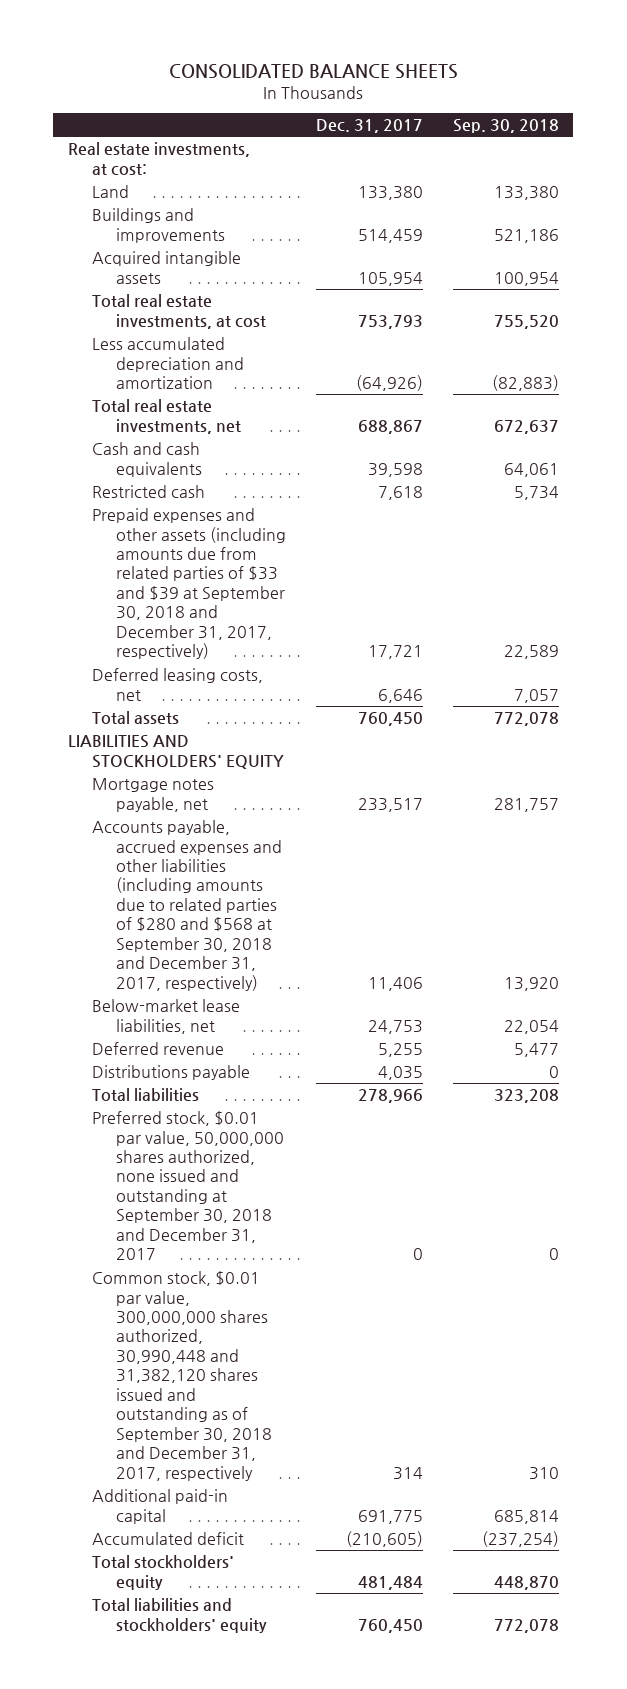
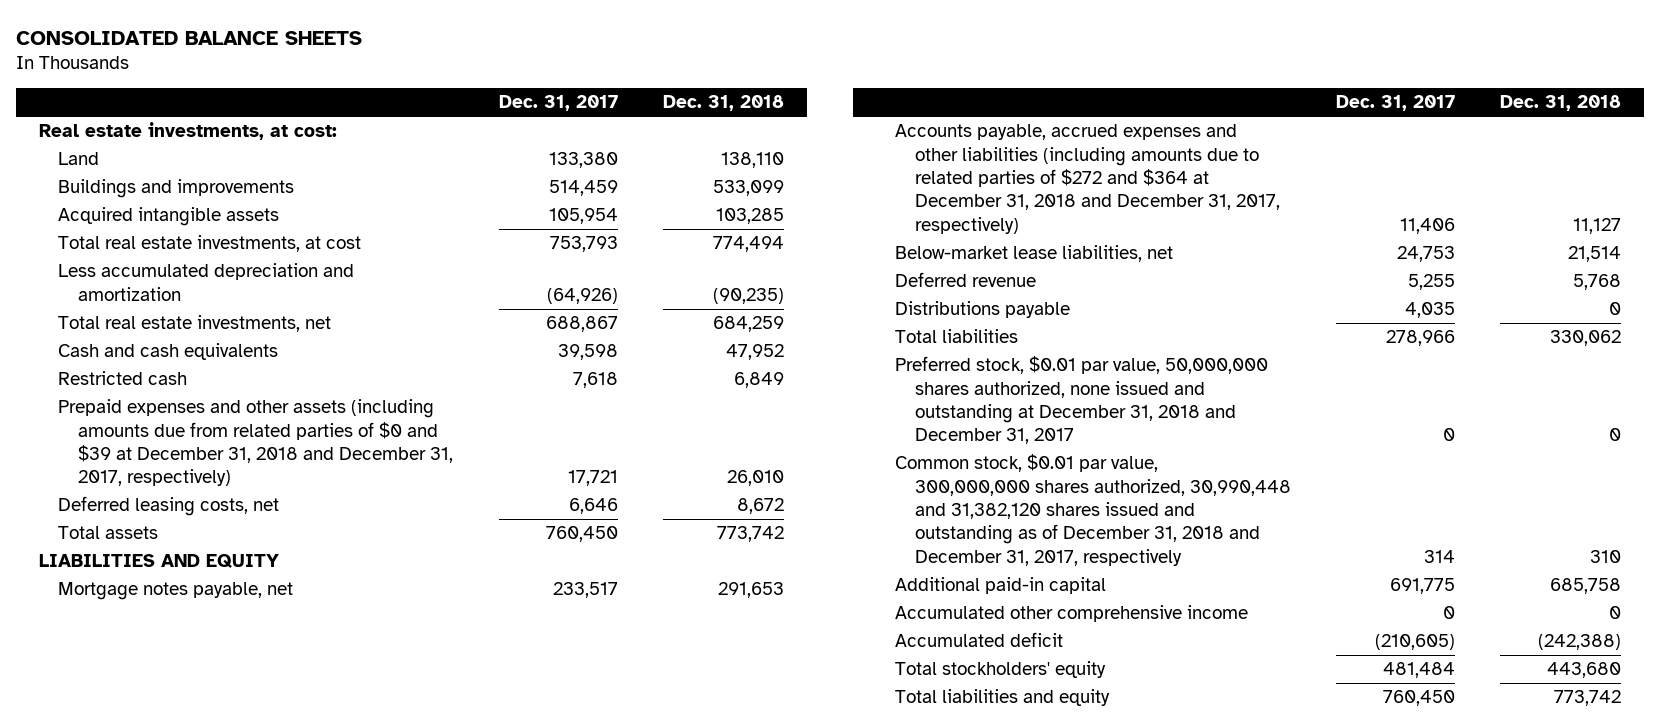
- | Dec. 31, 2017 | Sep. 30, 2018
+ | Dec. 31, 2017 | Dec. 31, 2018
- Prepaid expenses and other assets (including amounts due from related parties of $33 and $39 at September 30, 2018 and December 31, 2017, respectively) | 17,721 | 22,589
+ Prepaid expenses and other assets (including amounts due from related parties of $0 and $39 at December 31, 2018 and December 31, 2017, respectively) | 17,721 | 26,010
- LIABILITIES AND STOCKHOLDERS' EQUITY
+ LIABILITIES AND EQUITY
- Accounts payable, accrued expenses and other liabilities (including amounts due to related parties of $280 and $568 at September 30, 2018 and December 31, 2017, respectively) | 11,406 | 13,920
+ Accounts payable, accrued expenses and other liabilities (including amounts due to related parties of $272 and $364 at December 31, 2018 and December 31, 2017, respectively) | 11,406 | 11,127
- Preferred stock, $0.01 par value, 50,000,000 shares authorized, none issued and outstanding at September 30, 2018 and December 31, 2017 | 0 | 0
- Common stock, $0.01 par value, 300,000,000 shares authorized, 30,990,448 and 31,382,120 shares issued and outstanding as of September 30, 2018 and December 31, 2017, respectively | 314 | 310
+ Preferred stock, $0.01 par value, 50,000,000 shares authorized, none issued and outstanding at December 31, 2018 and December 31, 2017 | 0 | 0
+ Common stock, $0.01 par value, 300,000,000 shares authorized, 30,990,448 and 31,382,120 shares issued and outstanding as of December 31, 2018 and December 31, 2017, respectively | 314 | 310
+ Accumulated other comprehensive income | 0 | 0
- Total liabilities and stockholders' equity | 760,450 | 772,078
+ Total liabilities and equity | 760,450 | 773,742

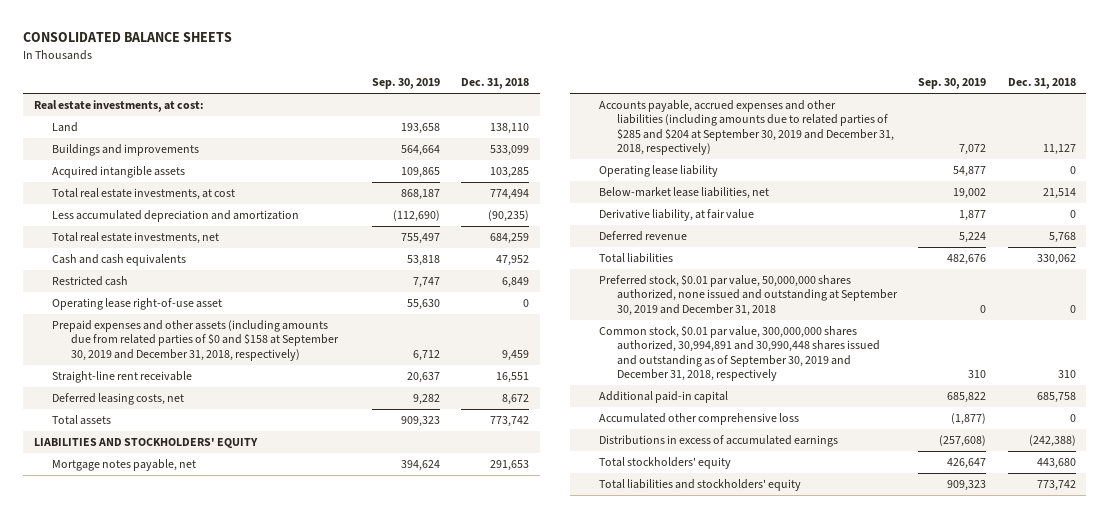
- | Dec. 31, 2017 | Dec. 31, 2018
+ | Sep. 30, 2019 | Dec. 31, 2018
- Prepaid expenses and other assets (including amounts due from related parties of $0 and $39 at December 31, 2018 and December 31, 2017, respectively) | 17,721 | 26,010
+ Operating lease right-of-use asset | 55,630 | 0
+ Prepaid expenses and other assets (including amounts due from related parties of $0 and $158 at September 30, 2019 and December 31, 2018, respectively) | 6,712 | 9,459
+ Straight-line rent receivable | 20,637 | 16,551
- LIABILITIES AND EQUITY
+ LIABILITIES AND STOCKHOLDERS' EQUITY
- Accounts payable, accrued expenses and other liabilities (including amounts due to related parties of $272 and $364 at December 31, 2018 and December 31, 2017, respectively) | 11,406 | 11,127
+ Accounts payable, accrued expenses and other liabilities (including amounts due to related parties of $285 and $204 at September 30, 2019 and December 31, 2018, respectively) | 7,072 | 11,127
+ Operating lease liability | 54,877 | 0
+ Derivative liability, at fair value | 1,877 | 0
- Distributions payable | 4,035 | 0
- Preferred stock, $0.01 par value, 50,000,000 shares authorized, none issued and outstanding at December 31, 2018 and December 31, 2017 | 0 | 0
- Common stock, $0.01 par value, 300,000,000 shares authorized, 30,990,448 and 31,382,120 shares issued and outstanding as of December 31, 2018 and December 31, 2017, respectively | 314 | 310
+ Preferred stock, $0.01 par value, 50,000,000 shares authorized, none issued and outstanding at September 30, 2019 and December 31, 2018 | 0 | 0
+ Common stock, $0.01 par value, 300,000,000 shares authorized, 30,994,891 and 30,990,448 shares issued and outstanding as of September 30, 2019 and December 31, 2018, respectively | 310 | 310
- Accumulated other comprehensive income | 0 | 0
- Accumulated deficit | (210,605) | (242,388)
+ Accumulated other comprehensive loss | (1,877) | 0
+ Distributions in excess of accumulated earnings | (257,608) | (242,388)
- Total liabilities and equity | 760,450 | 773,742
+ Total liabilities and stockholders' equity | 909,323 | 773,742

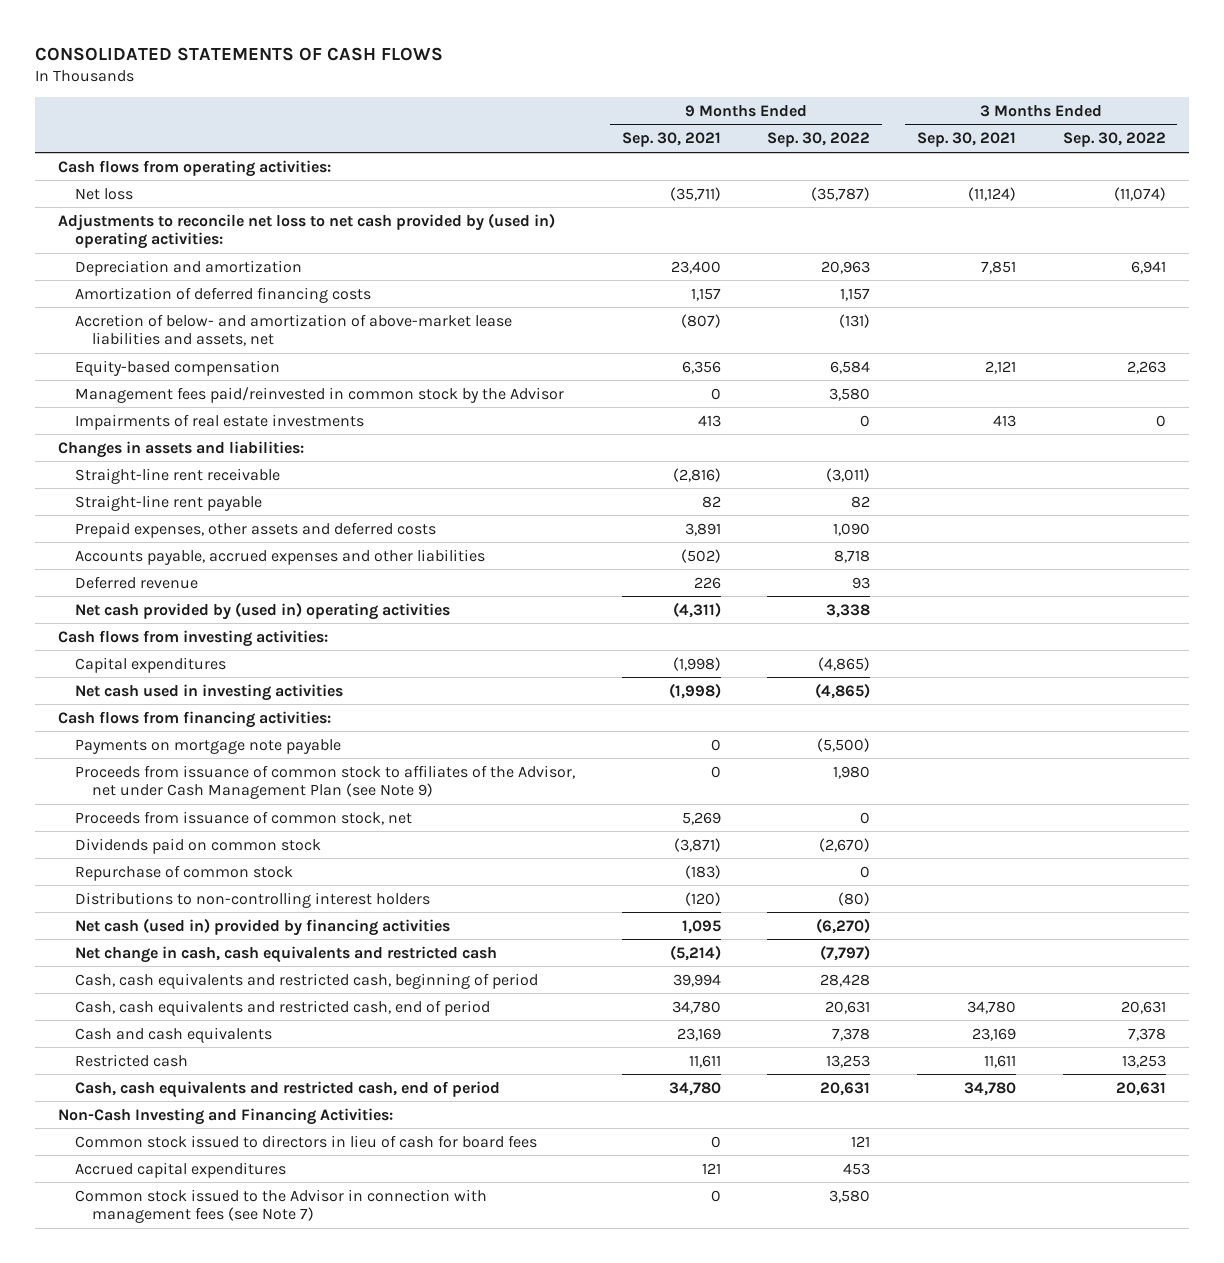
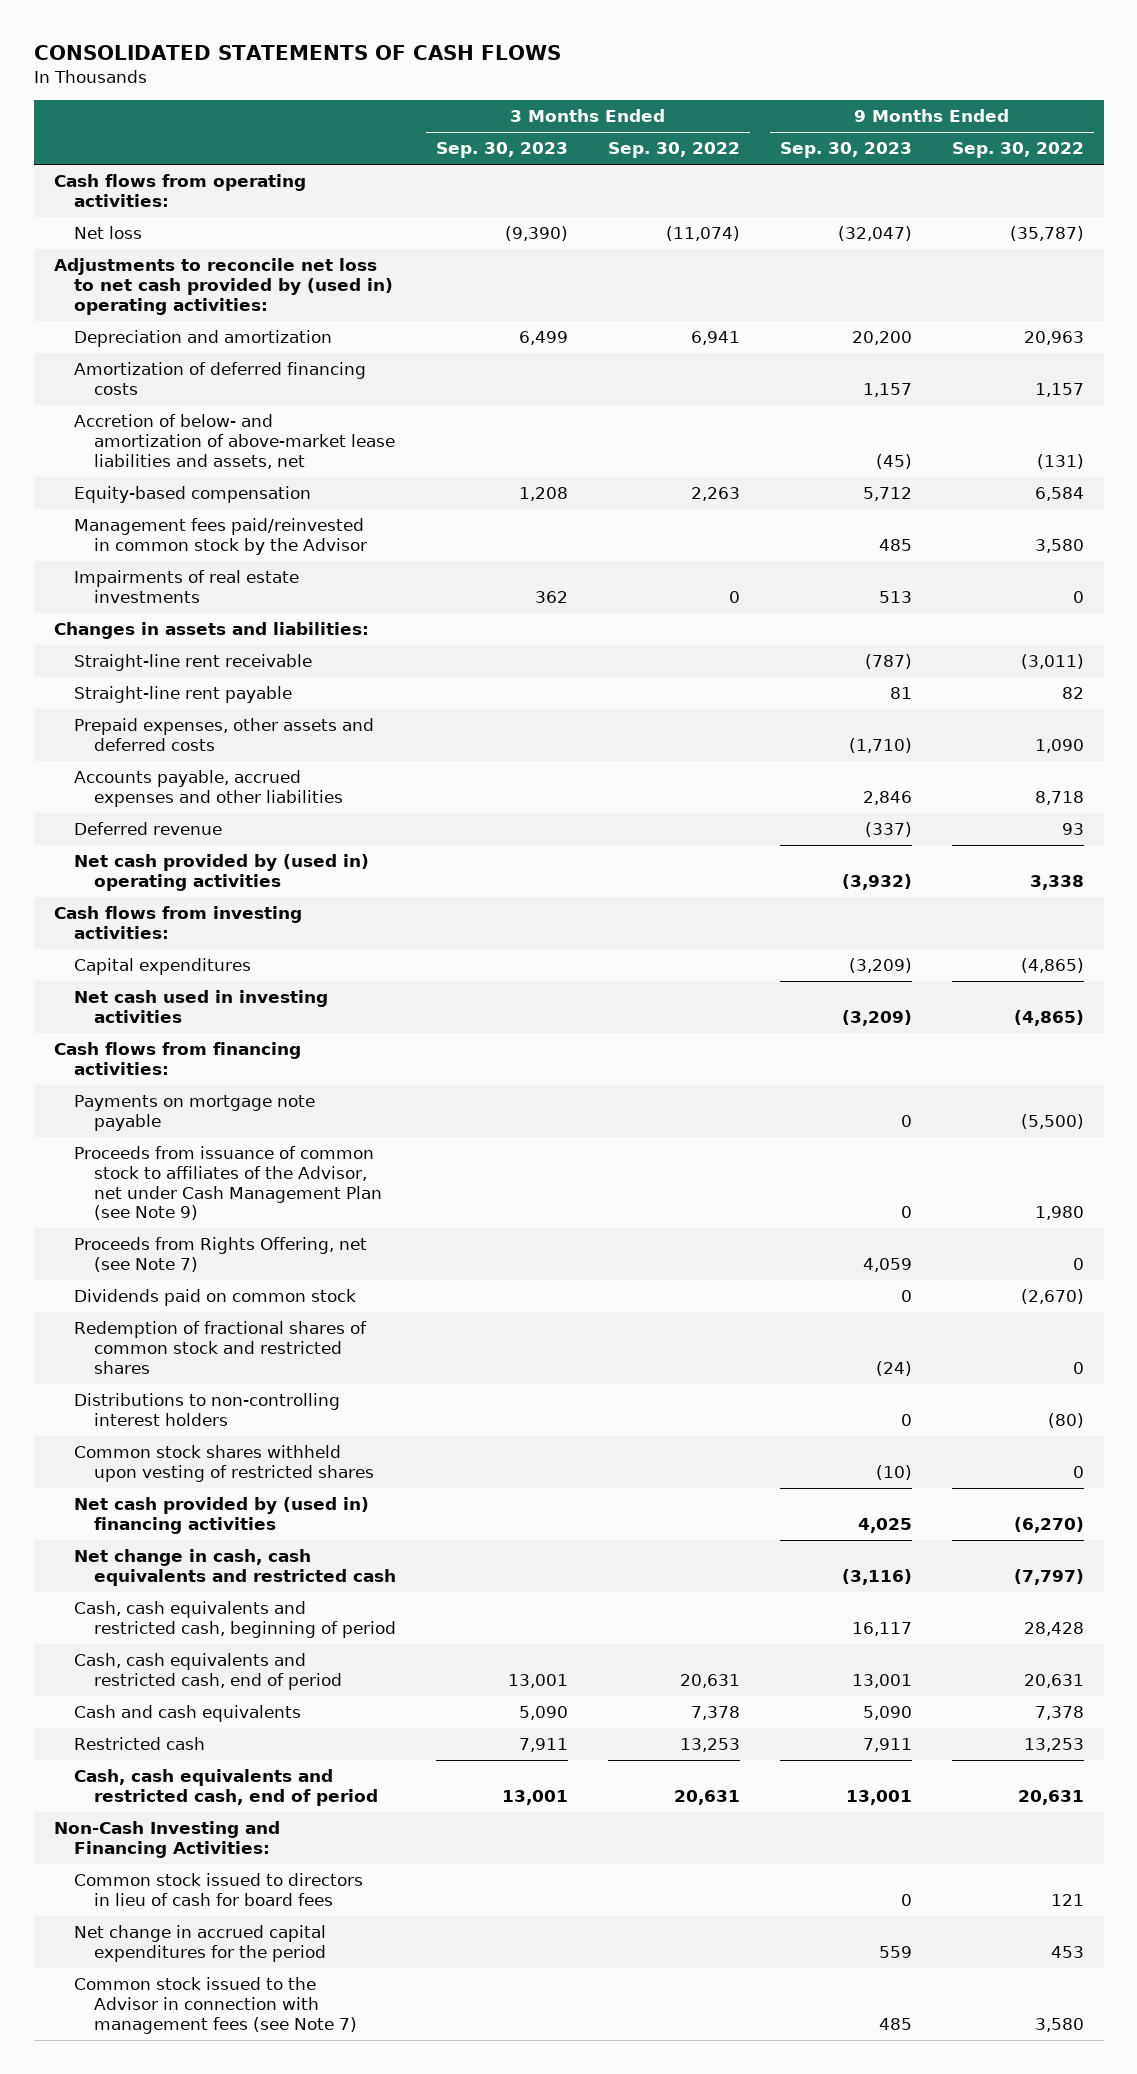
- | 9 Months Ended Sep. 30, 2021 | 9 Months Ended Sep. 30, 2022 | 3 Months Ended Sep. 30, 2021 | 3 Months Ended Sep. 30, 2022
+ | 3 Months Ended Sep. 30, 2023 | 3 Months Ended Sep. 30, 2022 | 9 Months Ended Sep. 30, 2023 | 9 Months Ended Sep. 30, 2022
- Proceeds from issuance of common stock, net | 5,269 | 0 | |
+ Proceeds from Rights Offering, net (see Note 7) | | | 4,059 | 0
- Repurchase of common stock | (183) | 0 | |
+ Redemption of fractional shares of common stock and restricted shares | | | (24) | 0
- Net cash (used in) provided by financing activities | 1,095 | (6,270) | |
+ Common stock shares withheld upon vesting of restricted shares | | | (10) | 0
+ Net cash provided by (used in) financing activities | | | 4,025 | (6,270)
- Accrued capital expenditures | 121 | 453 | |
+ Net change in accrued capital expenditures for the period | | | 559 | 453

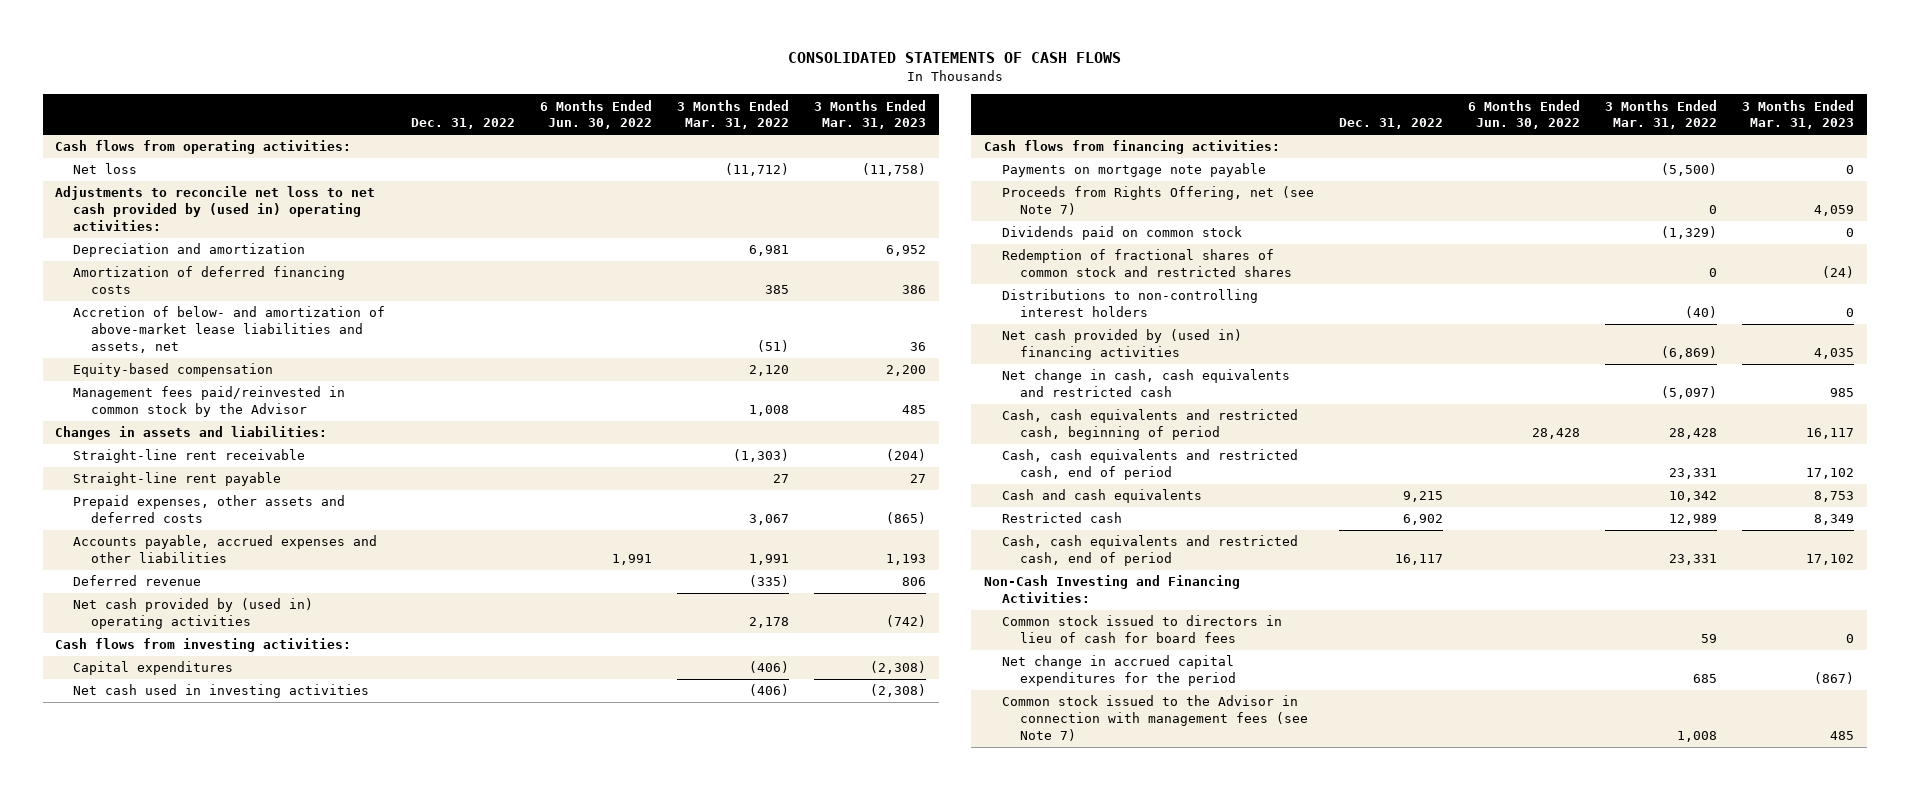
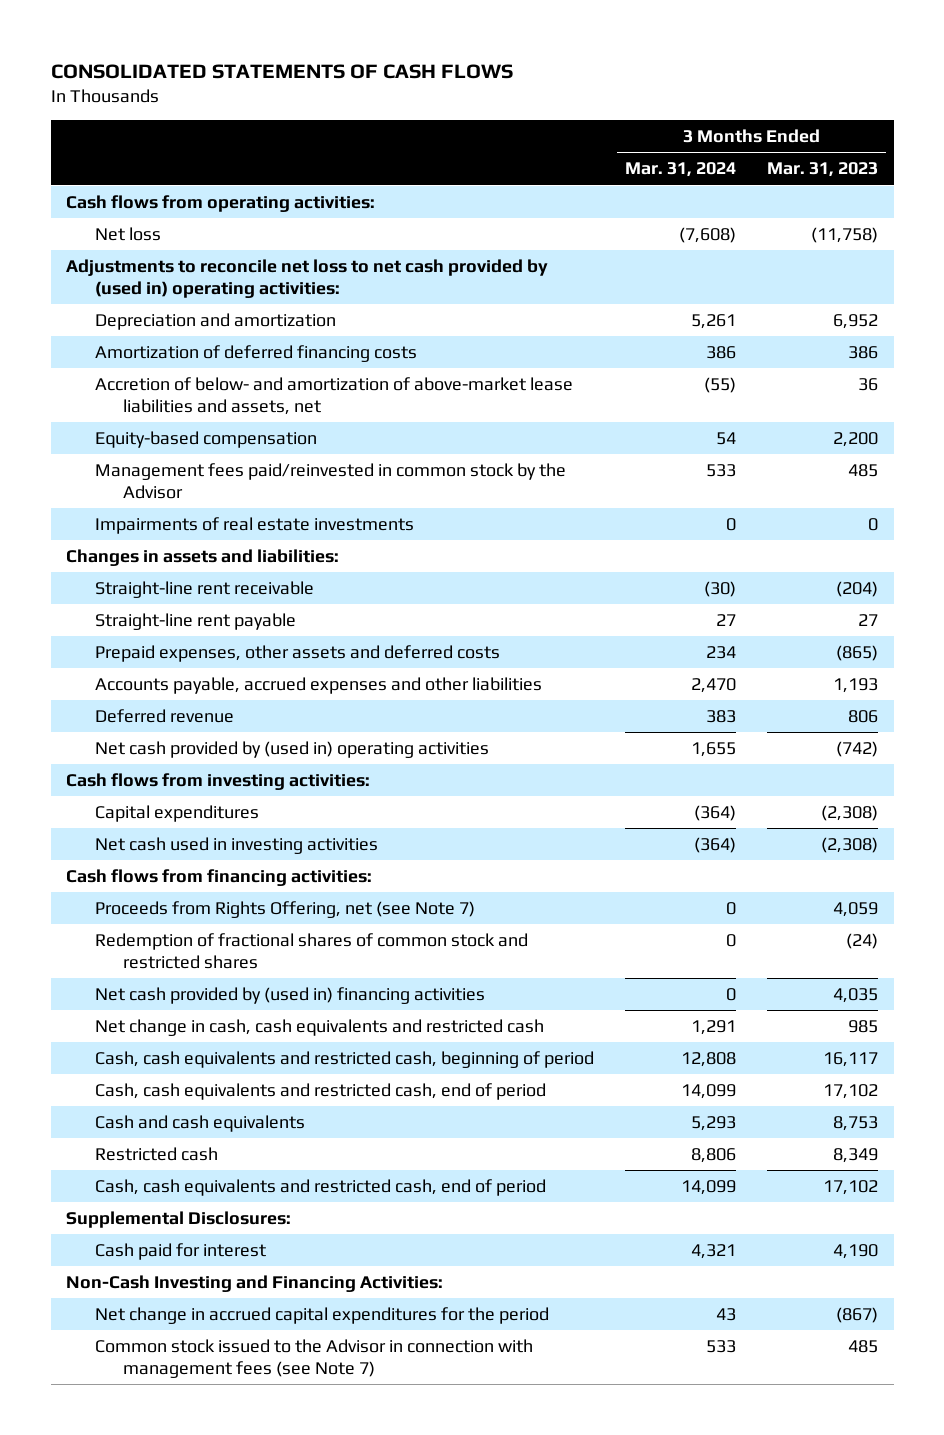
- | Dec. 31, 2022 | 6 Months Ended Jun. 30, 2022 | 3 Months Ended Mar. 31, 2022 | 3 Months Ended Mar. 31, 2023
+ | 3 Months Ended Mar. 31, 2024 | 3 Months Ended Mar. 31, 2023
+ Impairments of real estate investments | 0 | 0
- Payments on mortgage note payable | | | (5,500) | 0
- Dividends paid on common stock | | | (1,329) | 0
- Distributions to non-controlling interest holders | | | (40) | 0
+ Supplemental Disclosures:
+ Cash paid for interest | 4,321 | 4,190
- Common stock issued to directors in lieu of cash for board fees | | | 59 | 0

